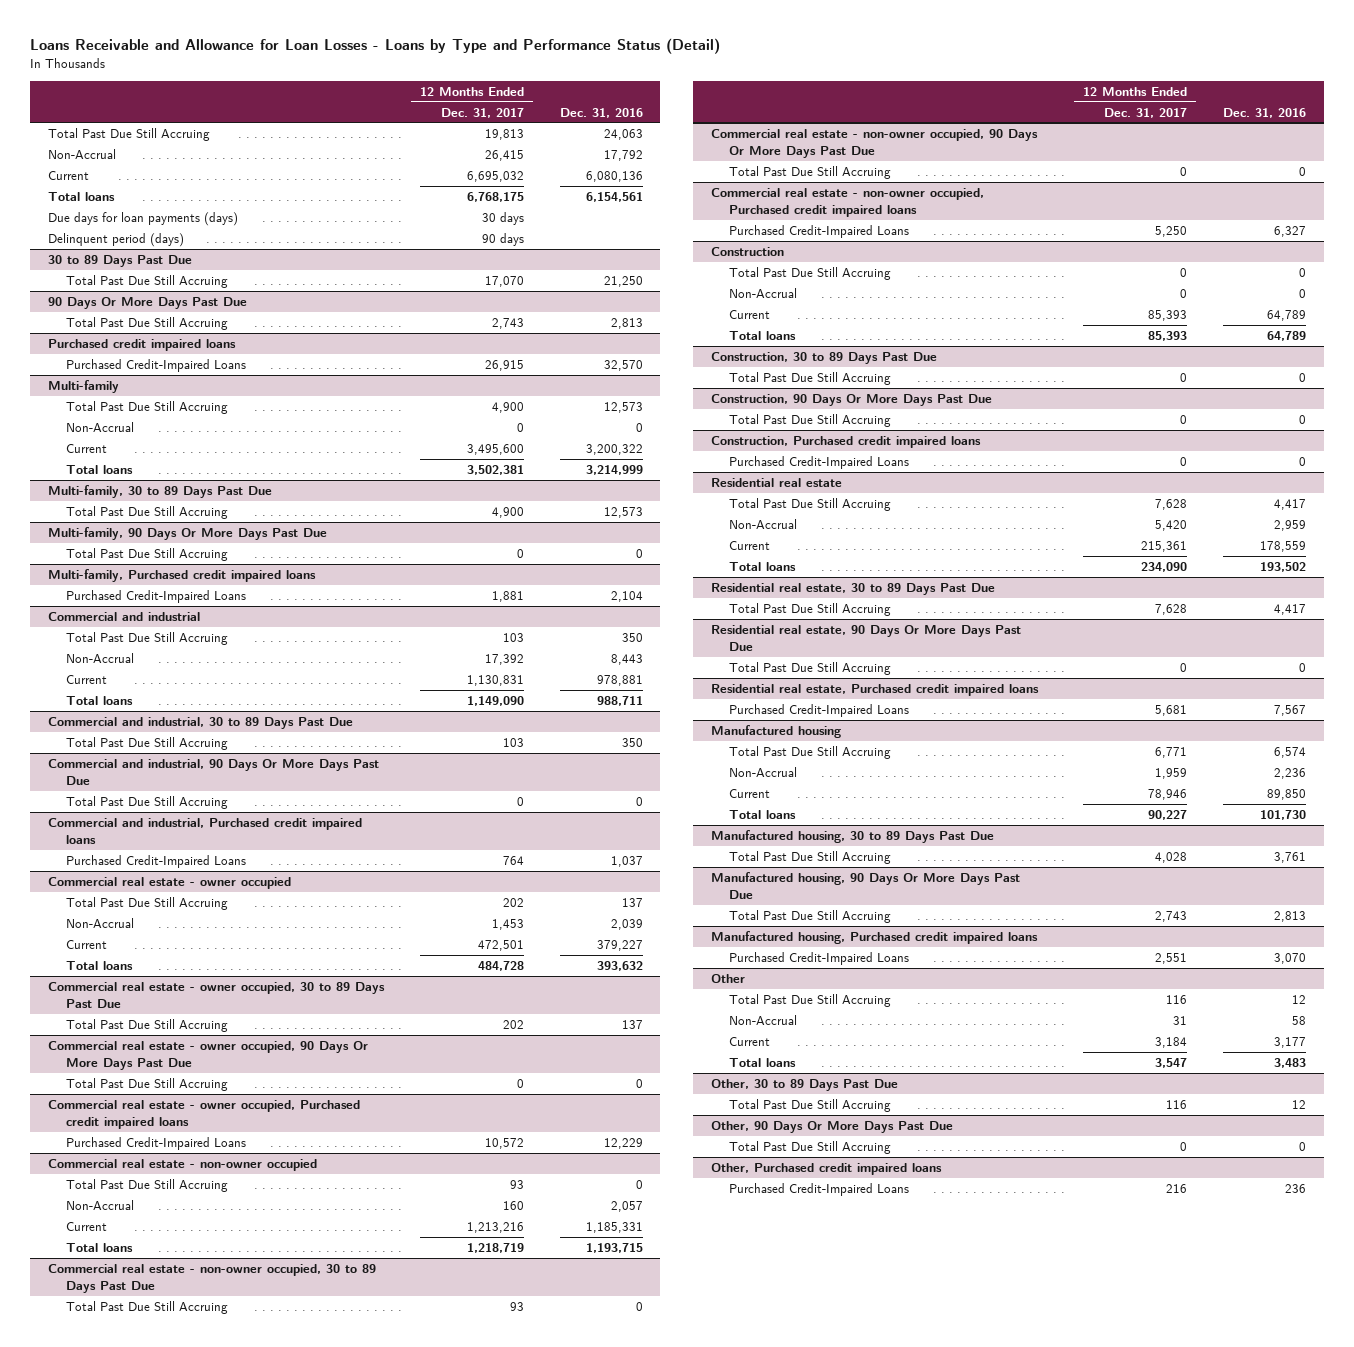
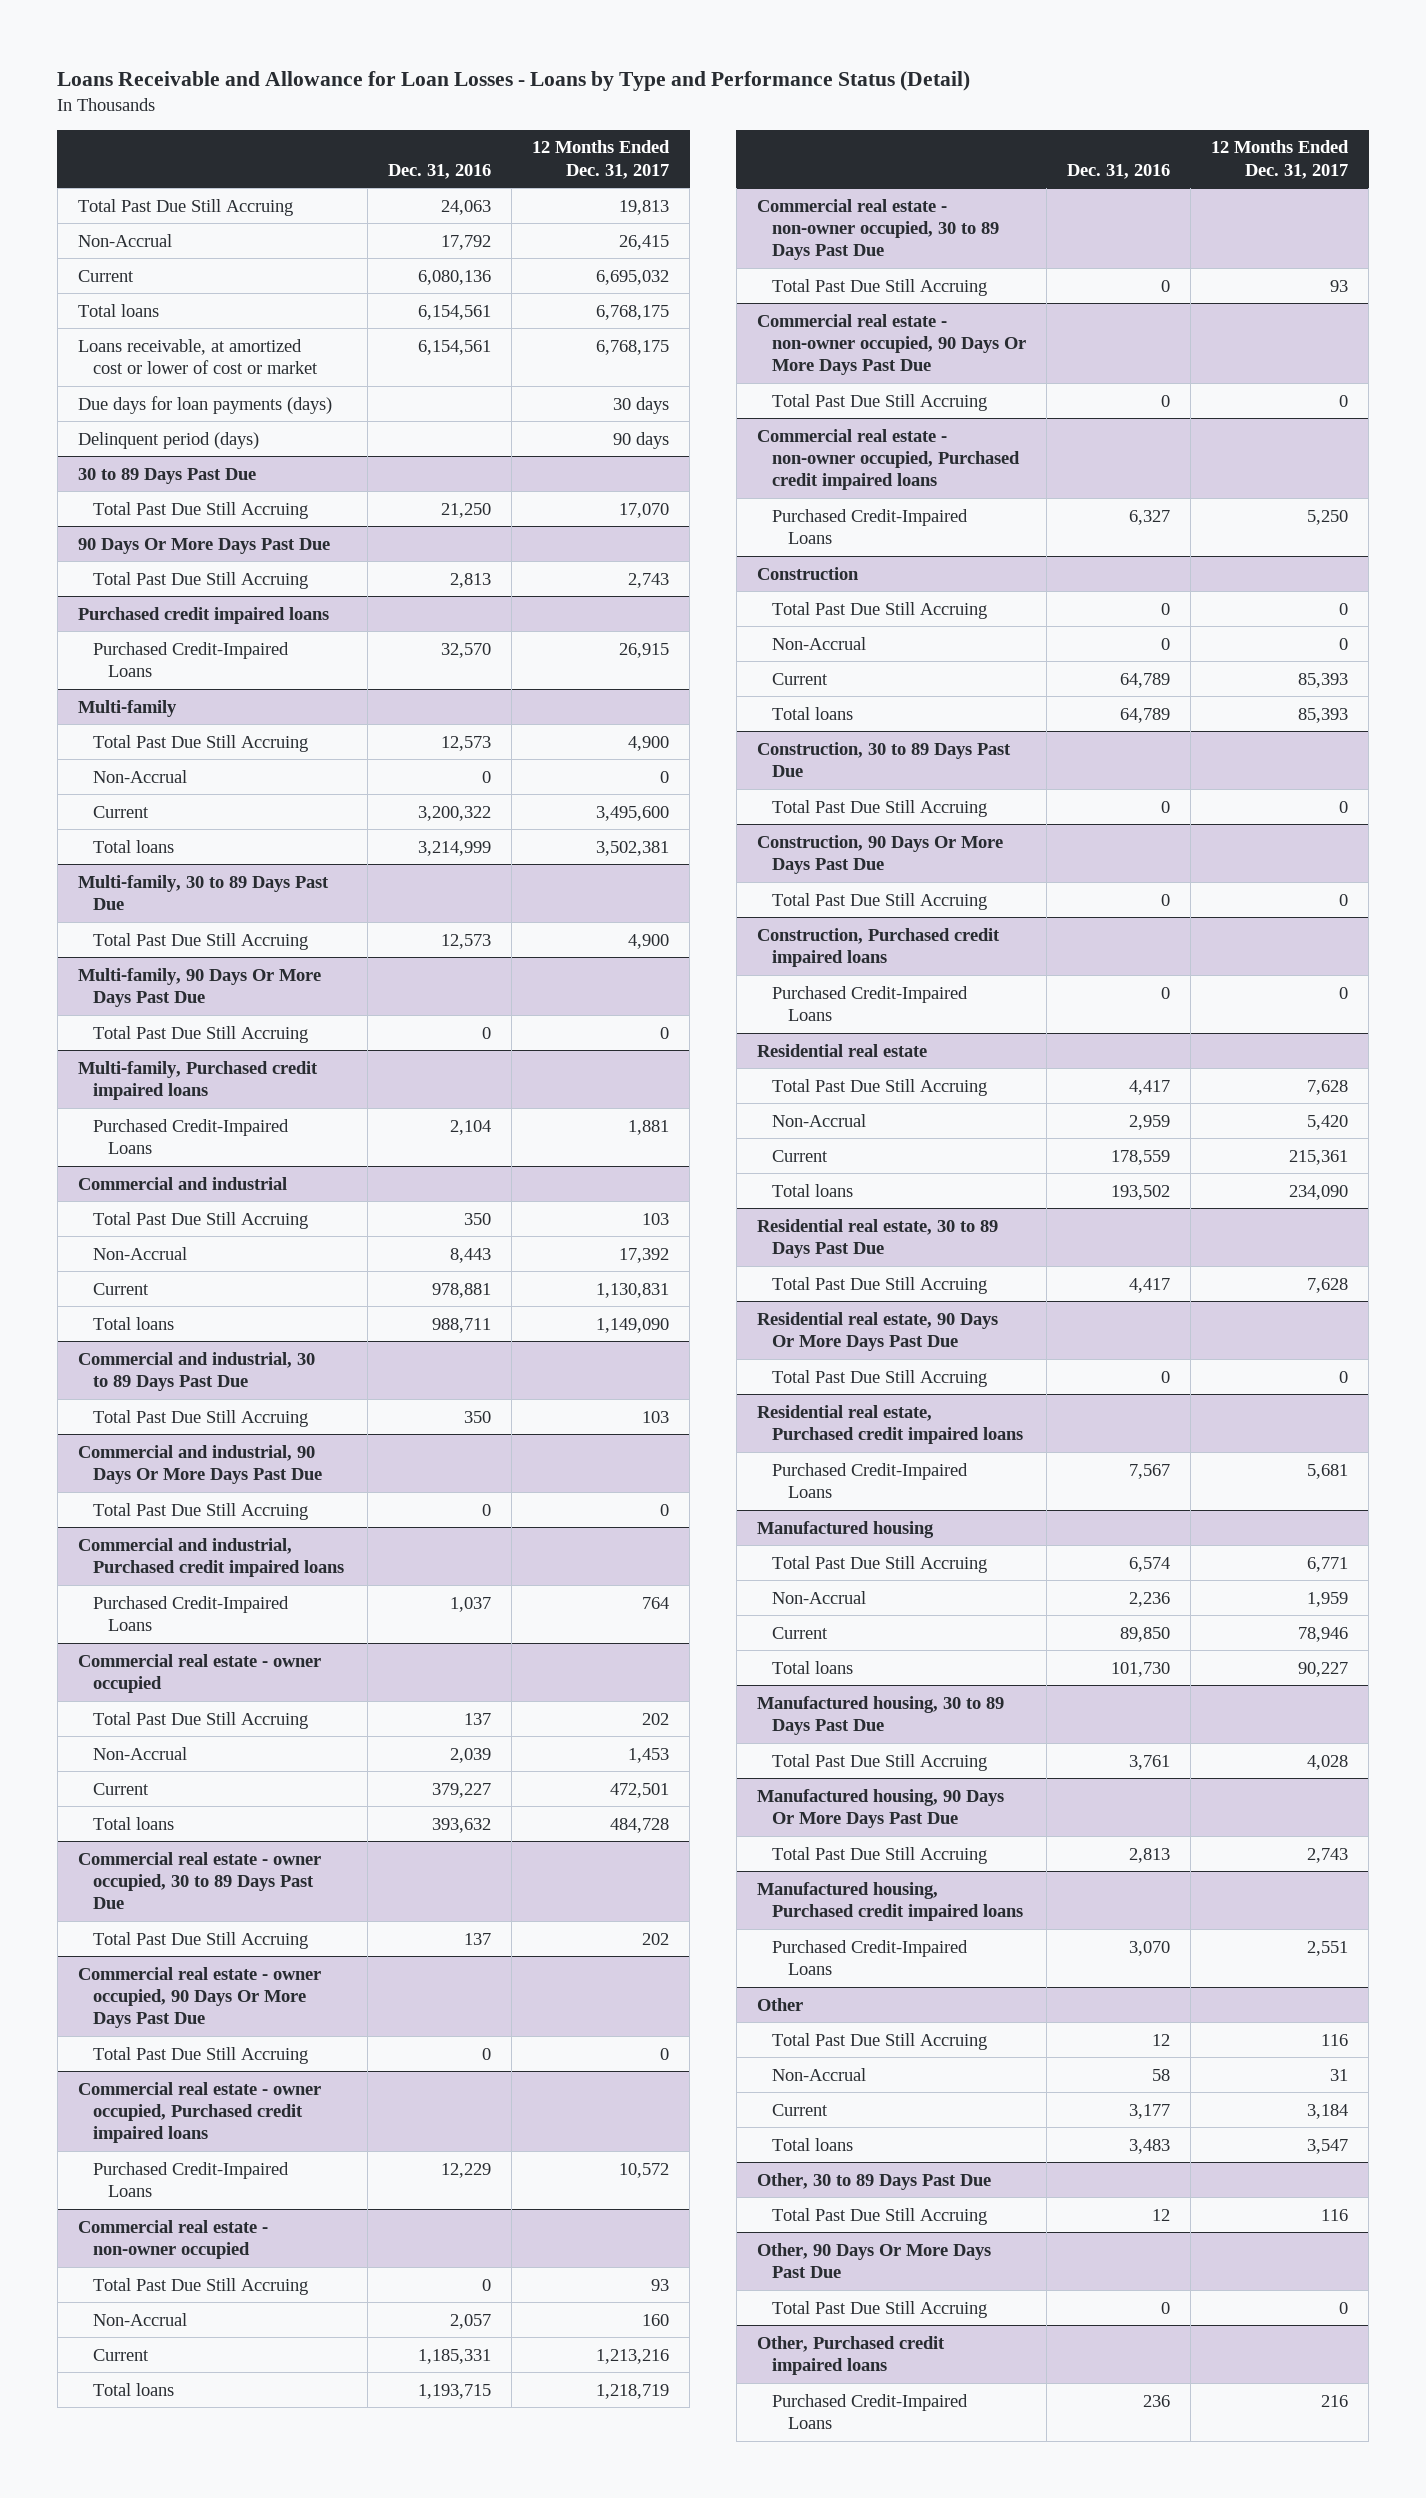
- | 12 Months Ended Dec. 31, 2017 | Dec. 31, 2016
+ | Dec. 31, 2016 | 12 Months Ended Dec. 31, 2017
+ Loans receivable, at amortized cost or lower of cost or market | 6,154,561 | 6,768,175

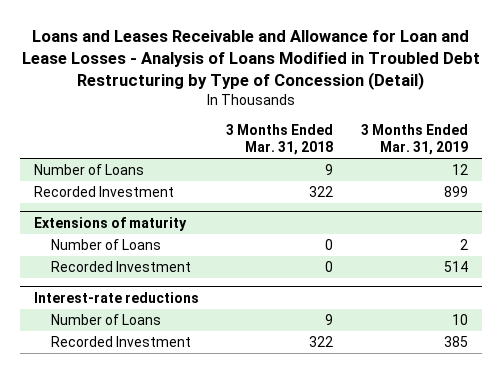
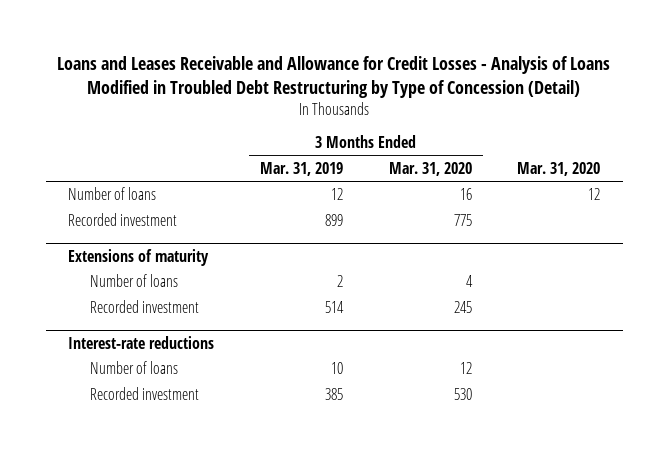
- Loans and Leases Receivable and Allowance for Loan and Lease Losses - Analysis of Loans Modified in Troubled Debt Restructuring by Type of Concession (Detail)
+ Loans and Leases Receivable and Allowance for Credit Losses - Analysis of Loans Modified in Troubled Debt Restructuring by Type of Concession (Detail)
- | 3 Months Ended Mar. 31, 2018 | 3 Months Ended Mar. 31, 2019
+ | 3 Months Ended Mar. 31, 2019 | 3 Months Ended Mar. 31, 2020 | Mar. 31, 2020
- Number of Loans | 9 | 12
- Recorded Investment | 322 | 899
+ Number of loans | 12 | 16 | 12
+ Recorded investment | 899 | 775 |
@ Extensions of maturity
- Number of Loans | 0 | 2
- Recorded Investment | 0 | 514
+ Number of loans | 2 | 4 |
+ Recorded investment | 514 | 245 |
@ Interest-rate reductions
- Number of Loans | 9 | 10
- Recorded Investment | 322 | 385
+ Number of loans | 10 | 12 |
+ Recorded investment | 385 | 530 |

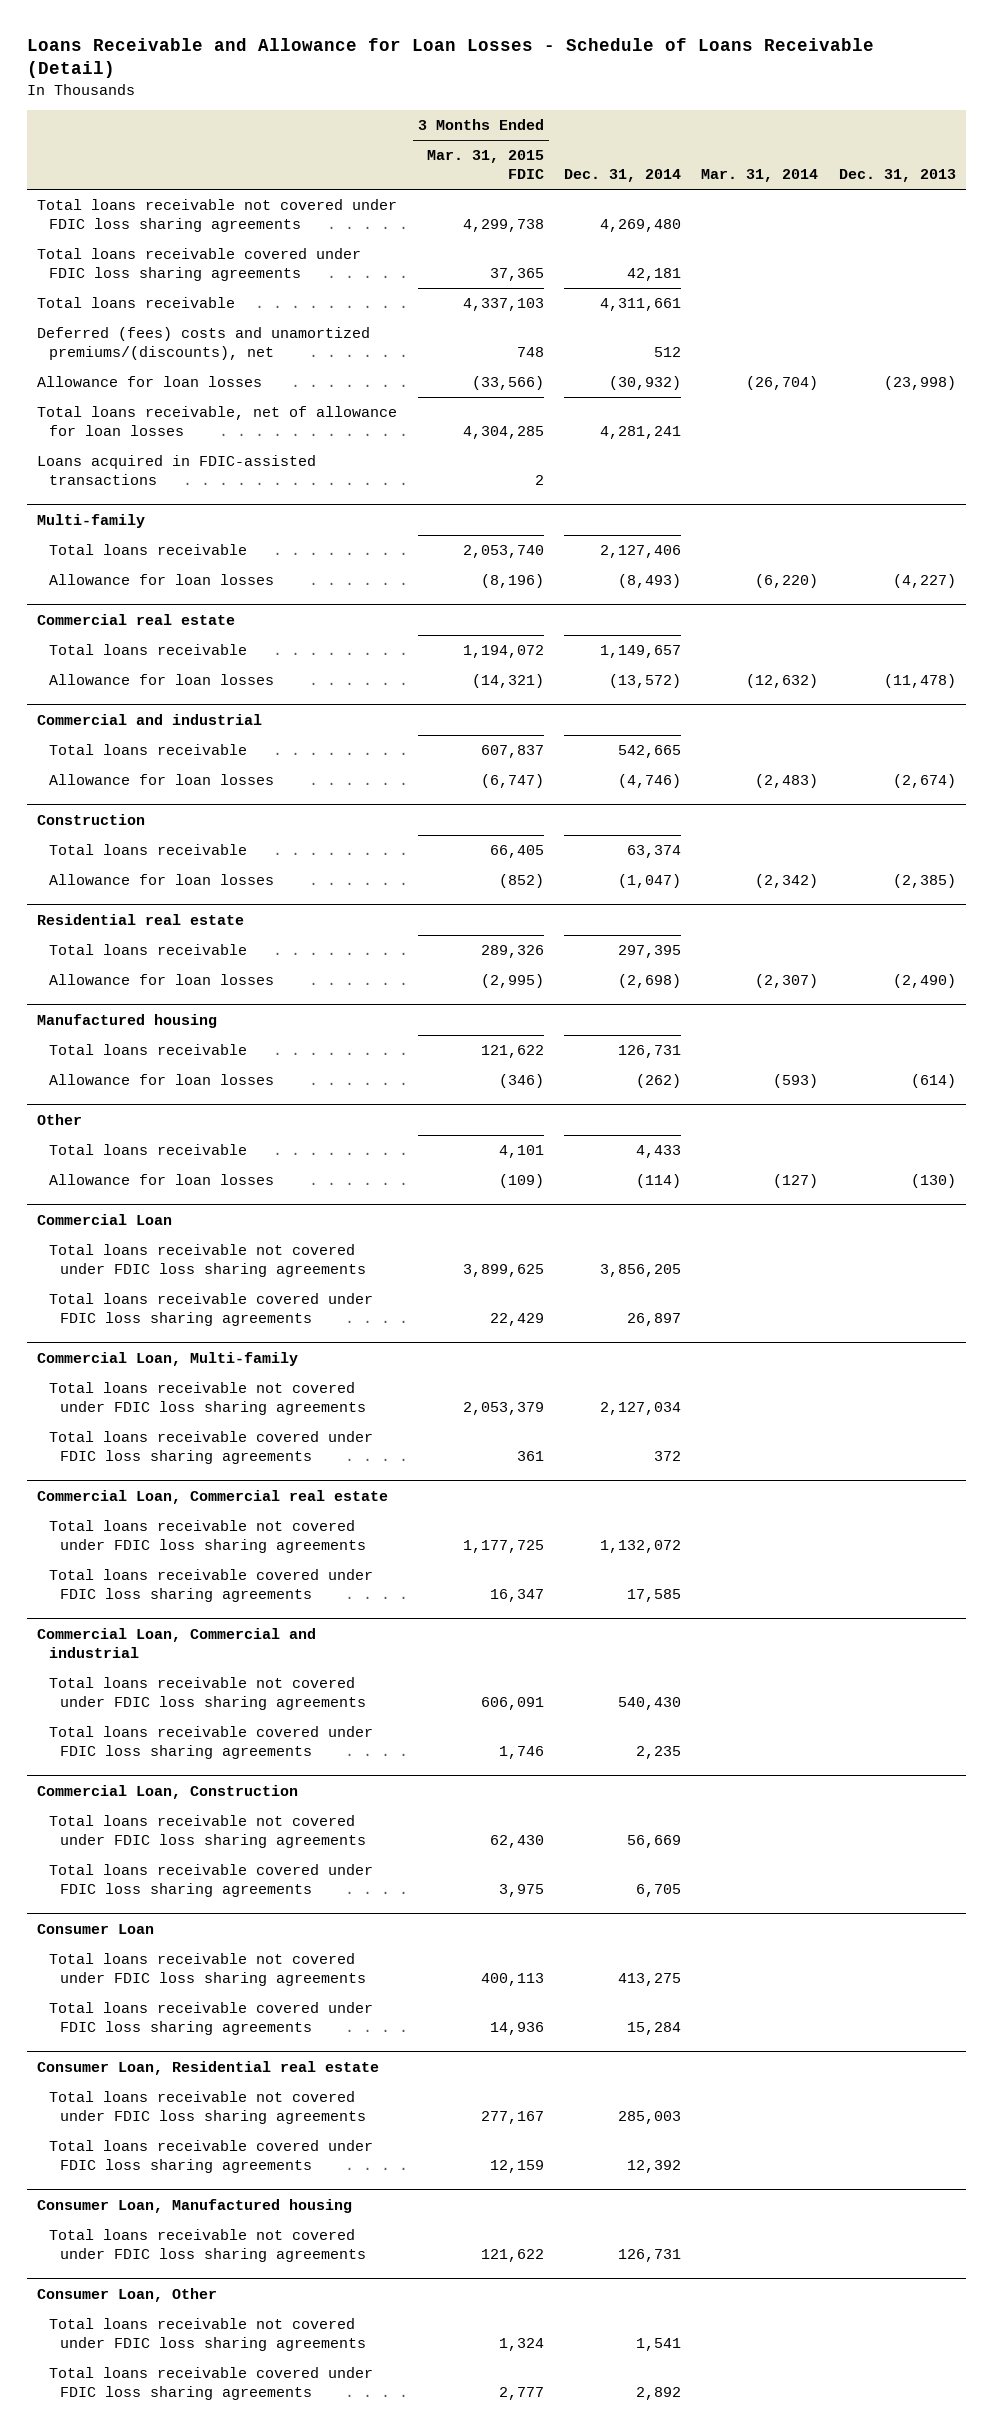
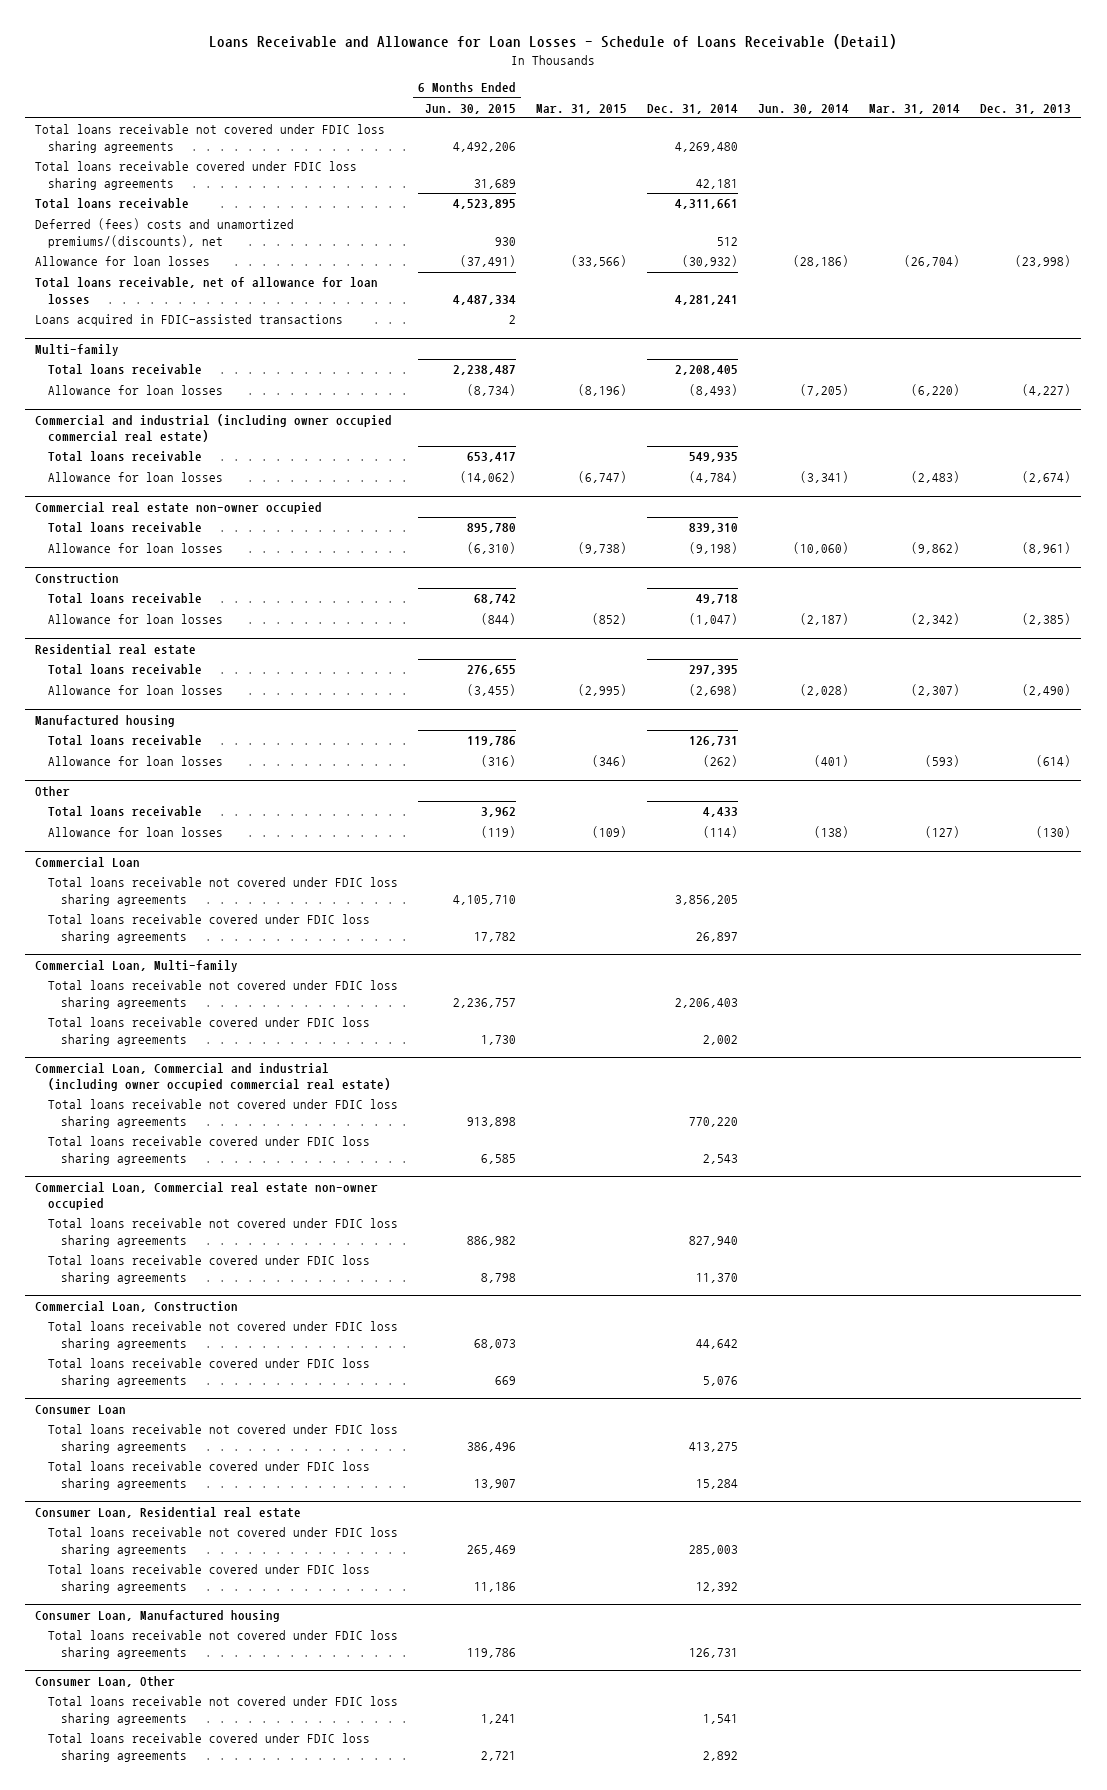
- | 3 Months Ended Mar. 31, 2015 FDIC | Dec. 31, 2014 | Mar. 31, 2014 | Dec. 31, 2013
+ | 6 Months Ended Jun. 30, 2015 | Mar. 31, 2015 | Dec. 31, 2014 | Jun. 30, 2014 | Mar. 31, 2014 | Dec. 31, 2013
@ Multi-family
- Total loans receivable | 2,053,740 | 2,127,406 | |
+ Total loans receivable | 2,238,487 | | 2,208,405 | | |
- Commercial real estate
- Total loans receivable | 1,194,072 | 1,149,657 | |
- Allowance for loan losses | (14,321) | (13,572) | (12,632) | (11,478)
- Commercial and industrial
- Total loans receivable | 607,837 | 542,665 | |
- Allowance for loan losses | (6,747) | (4,746) | (2,483) | (2,674)
+ Commercial and industrial (including owner occupied commercial real estate)
+ Total loans receivable | 653,417 | | 549,935 | | |
+ Allowance for loan losses | (14,062) | (6,747) | (4,784) | (3,341) | (2,483) | (2,674)
+ Commercial real estate non-owner occupied
+ Total loans receivable | 895,780 | | 839,310 | | |
+ Allowance for loan losses | (6,310) | (9,738) | (9,198) | (10,060) | (9,862) | (8,961)
@ Construction
- Total loans receivable | 66,405 | 63,374 | |
+ Total loans receivable | 68,742 | | 49,718 | | |
@ Commercial Loan, Multi-family
- Total loans receivable not covered under FDIC loss sharing agreements | 2,053,379 | 2,127,034 | |
- Total loans receivable covered under FDIC loss sharing agreements | 361 | 372 | |
- Commercial Loan, Commercial real estate
- Total loans receivable not covered under FDIC loss sharing agreements | 1,177,725 | 1,132,072 | |
- Total loans receivable covered under FDIC loss sharing agreements | 16,347 | 17,585 | |
- Commercial Loan, Commercial and industrial
- Total loans receivable not covered under FDIC loss sharing agreements | 606,091 | 540,430 | |
- Total loans receivable covered under FDIC loss sharing agreements | 1,746 | 2,235 | |
@ Commercial Loan, Multi-family
+ Total loans receivable not covered under FDIC loss sharing agreements | 2,236,757 | | 2,206,403 | | |
+ Total loans receivable covered under FDIC loss sharing agreements | 1,730 | | 2,002 | | |
+ Commercial Loan, Commercial and industrial (including owner occupied commercial real estate)
+ Total loans receivable not covered under FDIC loss sharing agreements | 913,898 | | 770,220 | | |
+ Total loans receivable covered under FDIC loss sharing agreements | 6,585 | | 2,543 | | |
+ Commercial Loan, Commercial real estate non-owner occupied
+ Total loans receivable not covered under FDIC loss sharing agreements | 886,982 | | 827,940 | | |
+ Total loans receivable covered under FDIC loss sharing agreements | 8,798 | | 11,370 | | |
@ Commercial Loan, Construction
- Total loans receivable not covered under FDIC loss sharing agreements | 62,430 | 56,669 | |
- Total loans receivable covered under FDIC loss sharing agreements | 3,975 | 6,705 | |
+ Total loans receivable not covered under FDIC loss sharing agreements | 68,073 | | 44,642 | | |
+ Total loans receivable covered under FDIC loss sharing agreements | 669 | | 5,076 | | |

